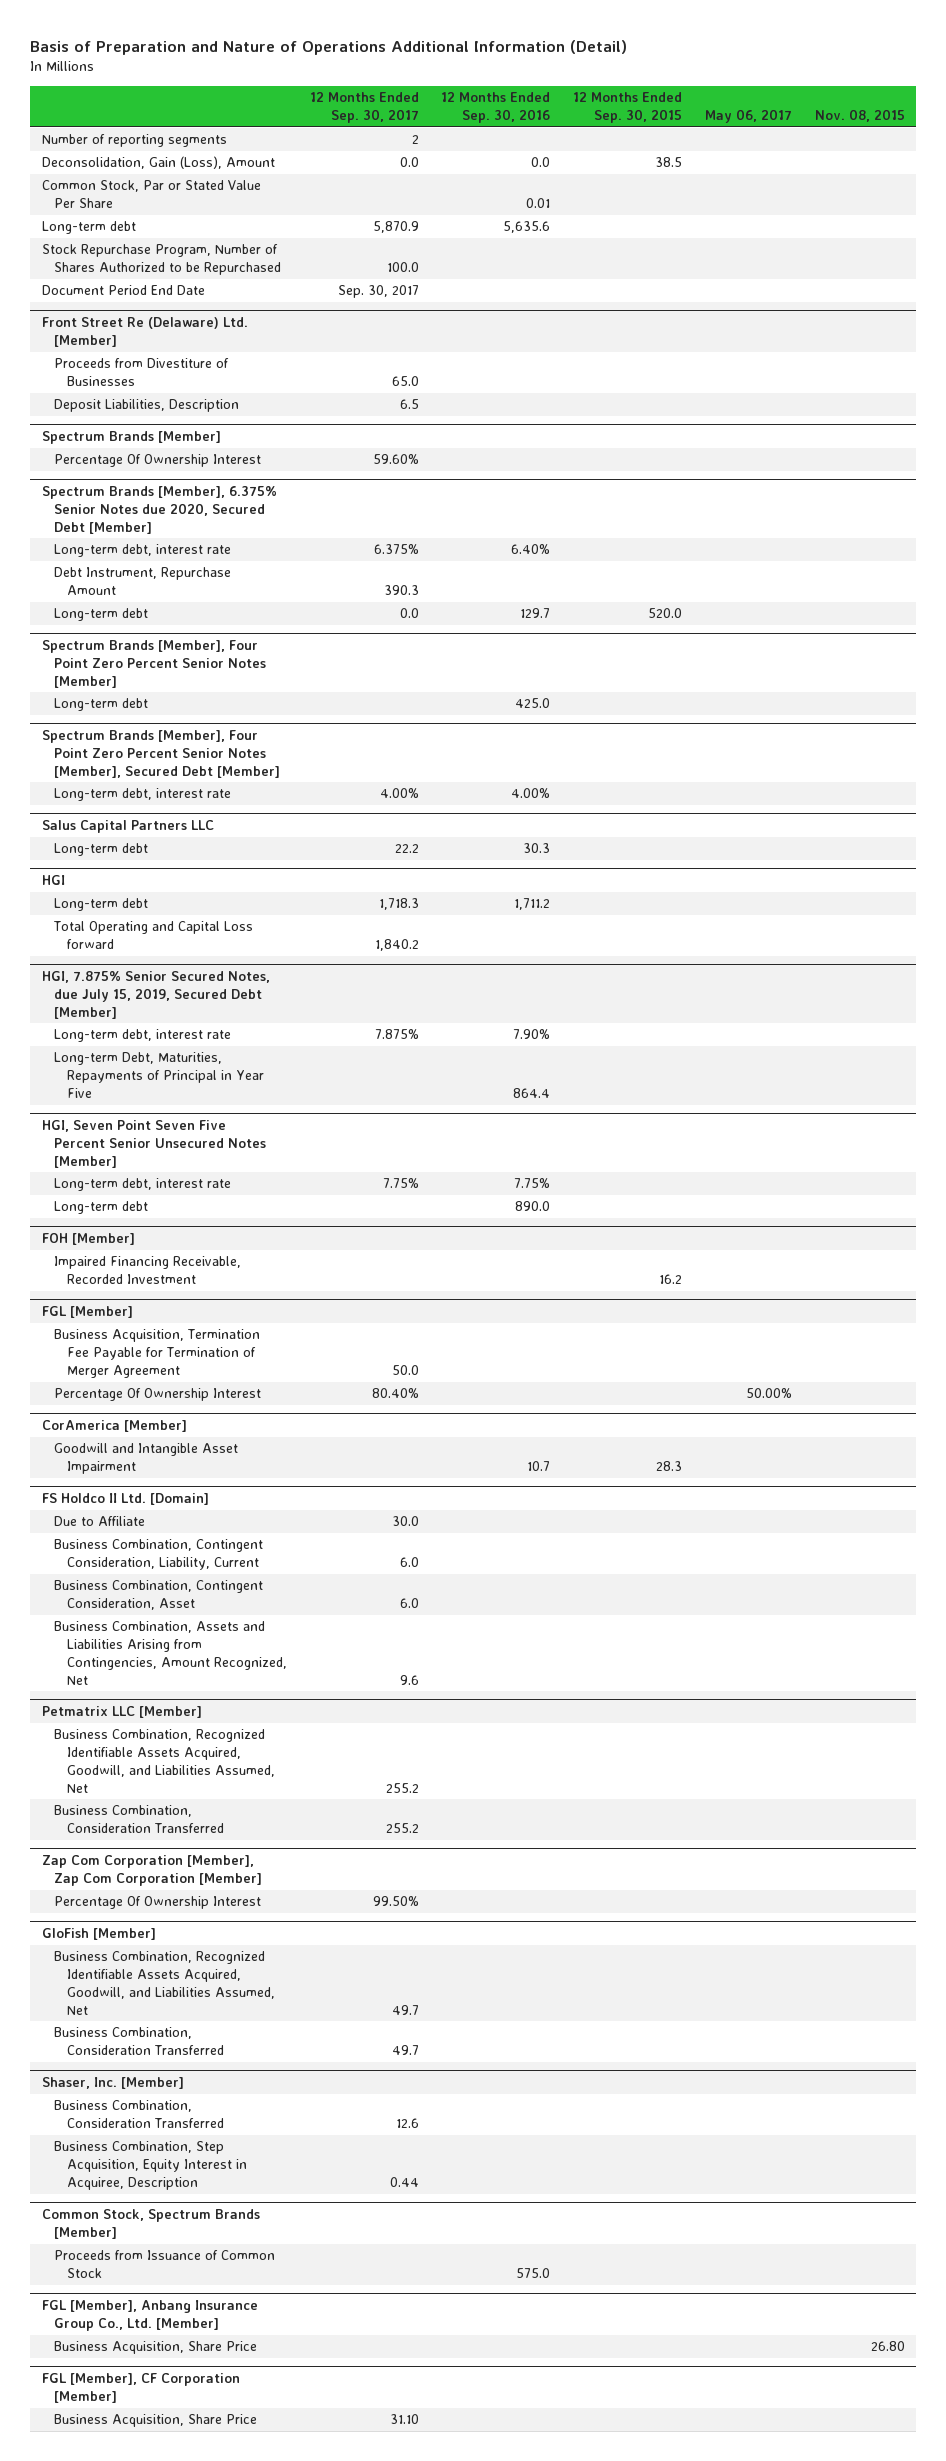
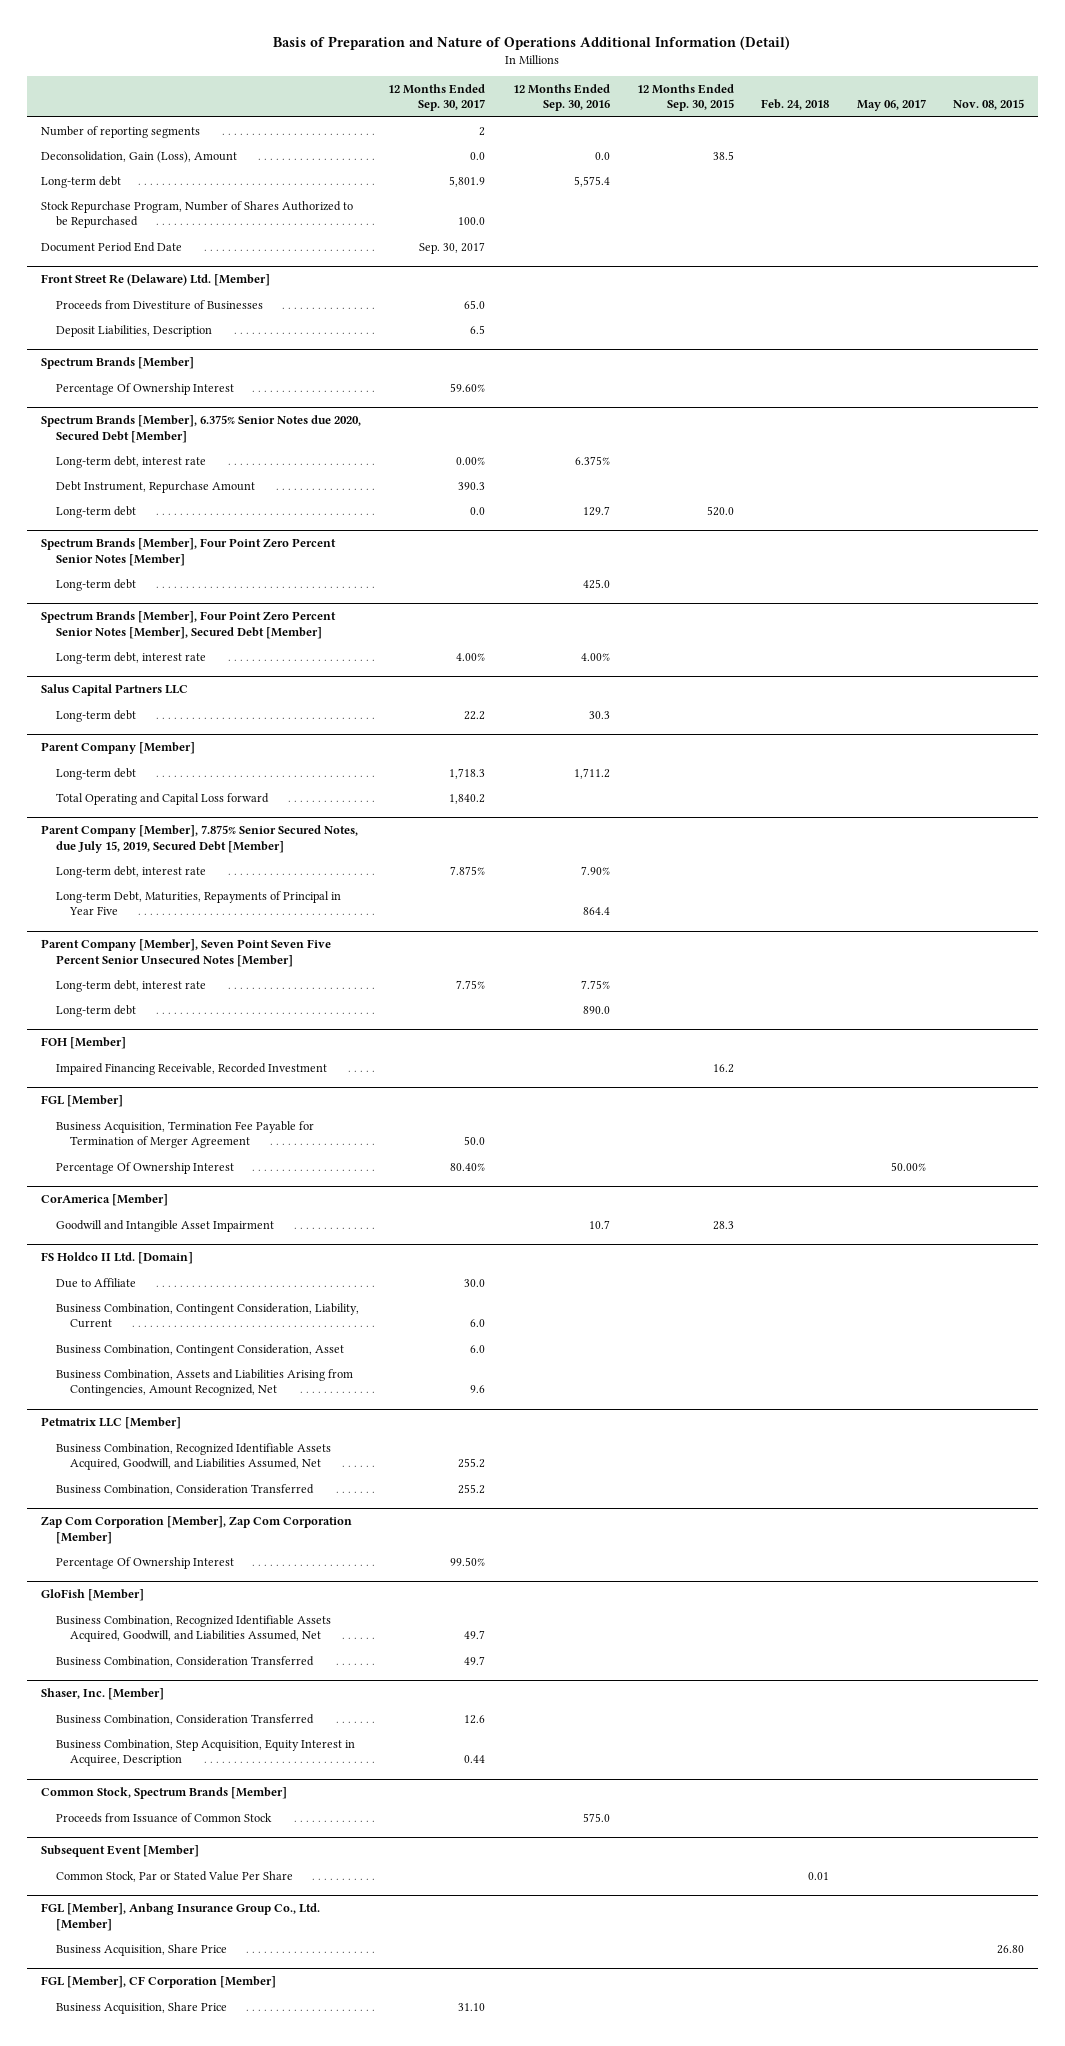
- | 12 Months Ended Sep. 30, 2017 | 12 Months Ended Sep. 30, 2016 | 12 Months Ended Sep. 30, 2015 | May 06, 2017 | Nov. 08, 2015
+ | 12 Months Ended Sep. 30, 2017 | 12 Months Ended Sep. 30, 2016 | 12 Months Ended Sep. 30, 2015 | Feb. 24, 2018 | May 06, 2017 | Nov. 08, 2015
- Common Stock, Par or Stated Value Per Share | | 0.01 | | |
- Long-term debt | 5,870.9 | 5,635.6 | | |
+ Long-term debt | 5,801.9 | 5,575.4 | | | |
@ Spectrum Brands [Member], 6.375% Senior Notes due 2020, Secured Debt [Member]
- Long-term debt, interest rate | 6.375% | 6.40% | | |
+ Long-term debt, interest rate | 0.00% | 6.375% | | | |
- HGI
+ Parent Company [Member]
- HGI, 7.875% Senior Secured Notes, due July 15, 2019, Secured Debt [Member]
+ Parent Company [Member], 7.875% Senior Secured Notes, due July 15, 2019, Secured Debt [Member]
- HGI, Seven Point Seven Five Percent Senior Unsecured Notes [Member]
+ Parent Company [Member], Seven Point Seven Five Percent Senior Unsecured Notes [Member]
+ Subsequent Event [Member]
+ Common Stock, Par or Stated Value Per Share | | | | 0.01 | |

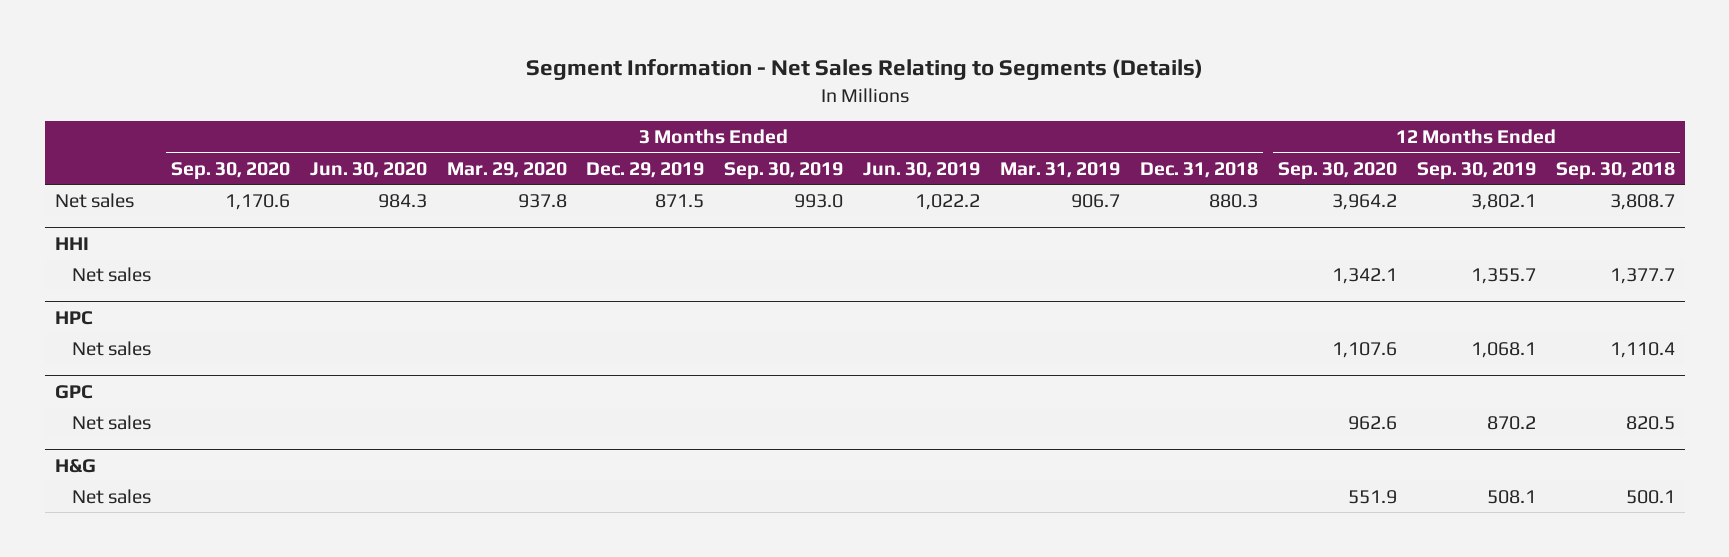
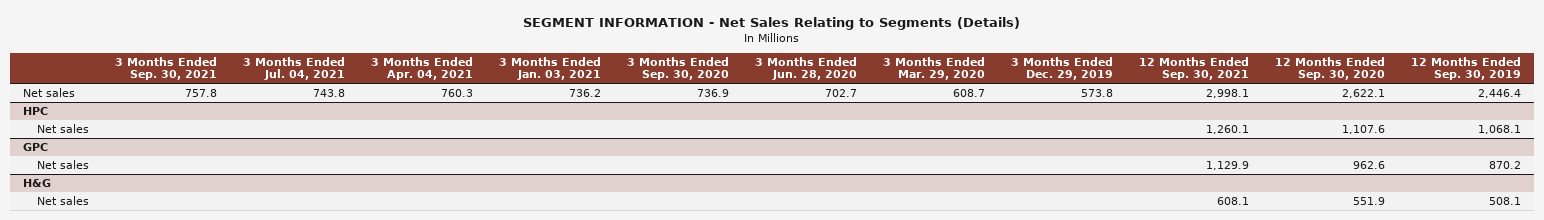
- Segment Information - Net Sales Relating to Segments (Details)
+ SEGMENT INFORMATION - Net Sales Relating to Segments (Details)
- | 3 Months Ended Sep. 30, 2020 | 3 Months Ended Jun. 30, 2020 | 3 Months Ended Mar. 29, 2020 | 3 Months Ended Dec. 29, 2019 | 3 Months Ended Sep. 30, 2019 | 3 Months Ended Jun. 30, 2019 | 3 Months Ended Mar. 31, 2019 | 3 Months Ended Dec. 31, 2018 | 12 Months Ended Sep. 30, 2020 | 12 Months Ended Sep. 30, 2019 | 12 Months Ended Sep. 30, 2018
+ | 3 Months Ended Sep. 30, 2021 | 3 Months Ended Jul. 04, 2021 | 3 Months Ended Apr. 04, 2021 | 3 Months Ended Jan. 03, 2021 | 3 Months Ended Sep. 30, 2020 | 3 Months Ended Jun. 28, 2020 | 3 Months Ended Mar. 29, 2020 | 3 Months Ended Dec. 29, 2019 | 12 Months Ended Sep. 30, 2021 | 12 Months Ended Sep. 30, 2020 | 12 Months Ended Sep. 30, 2019
- Net sales | 1,170.6 | 984.3 | 937.8 | 871.5 | 993.0 | 1,022.2 | 906.7 | 880.3 | 3,964.2 | 3,802.1 | 3,808.7
- HHI
- Net sales | | | | | | | | | 1,342.1 | 1,355.7 | 1,377.7
+ Net sales | 757.8 | 743.8 | 760.3 | 736.2 | 736.9 | 702.7 | 608.7 | 573.8 | 2,998.1 | 2,622.1 | 2,446.4

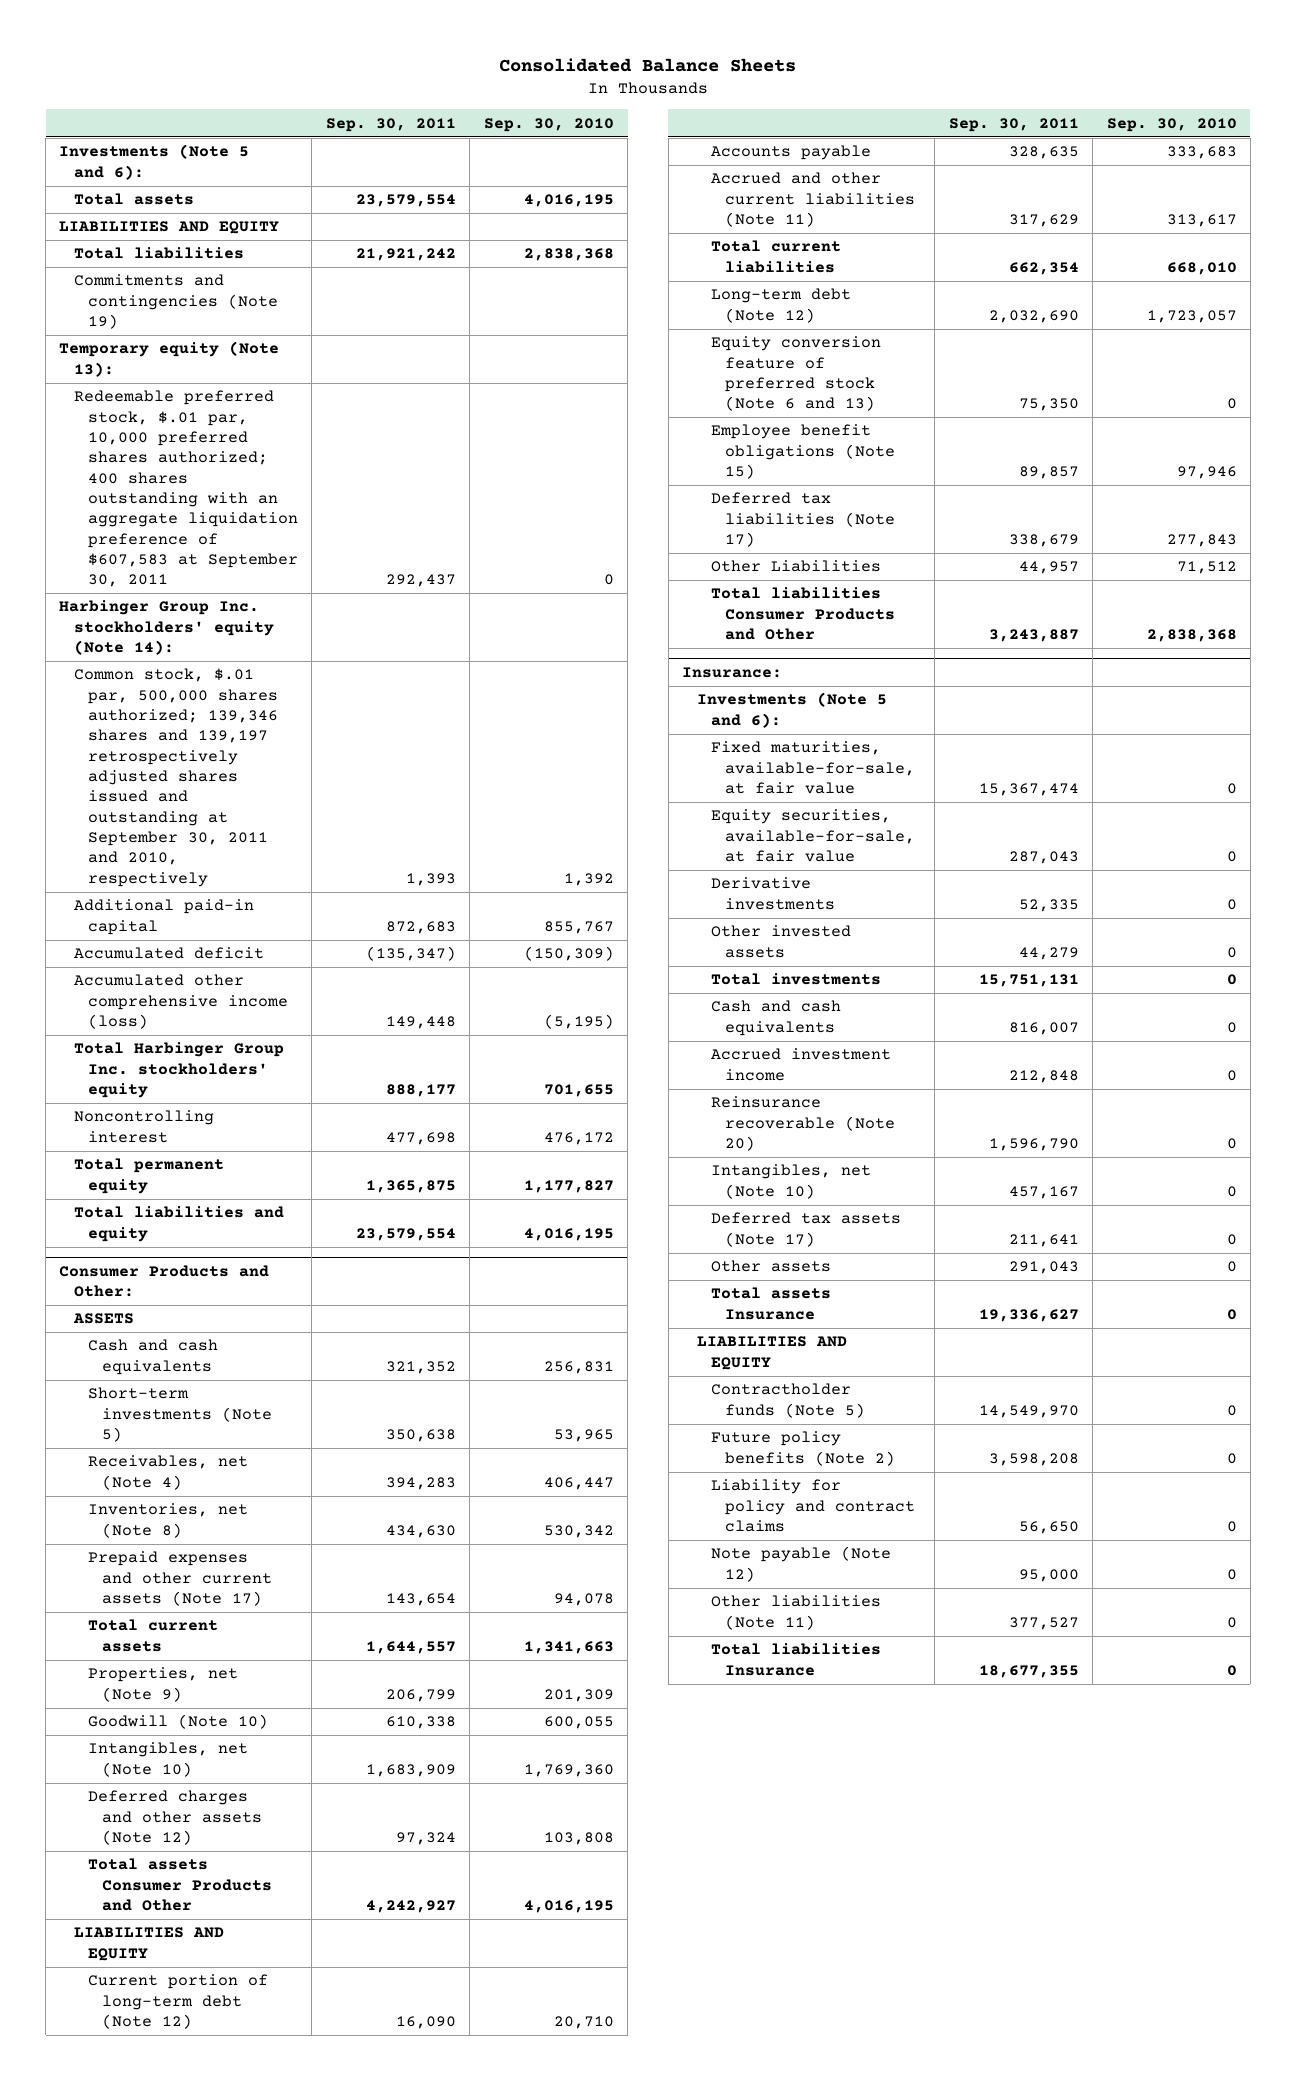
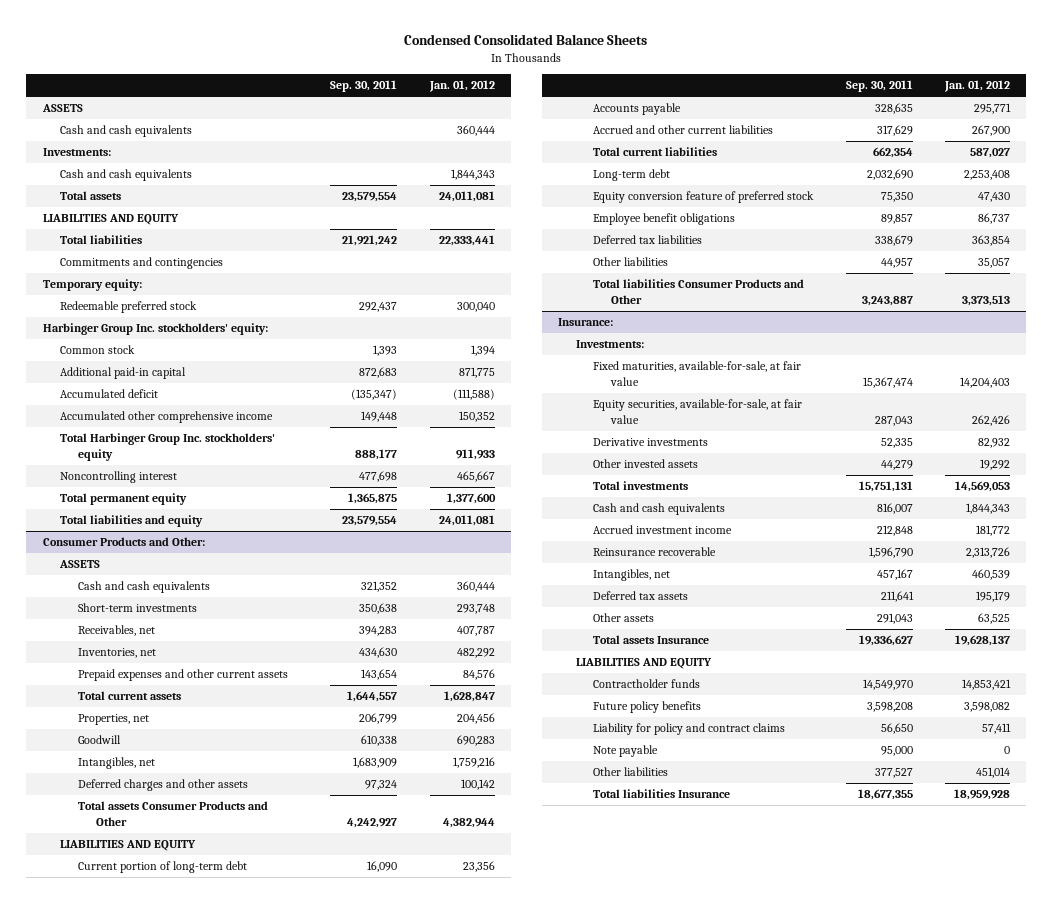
- Consolidated Balance Sheets
+ Condensed Consolidated Balance Sheets
- | Sep. 30, 2011 | Sep. 30, 2010
+ | Sep. 30, 2011 | Jan. 01, 2012
- Investments (Note 5 and 6):
+ ASSETS
+ Cash and cash equivalents | | 360,444
+ Investments:
+ Cash and cash equivalents | | 1,844,343
- Commitments and contingencies (Note 19)
- Temporary equity (Note 13):
- Redeemable preferred stock, $.01 par, 10,000 preferred shares authorized; 400 shares outstanding with an aggregate liquidation preference of $607,583 at September 30, 2011 | 292,437 | 0
- Harbinger Group Inc. stockholders' equity (Note 14):
- Common stock, $.01 par, 500,000 shares authorized; 139,346 shares and 139,197 retrospectively adjusted shares issued and outstanding at September 30, 2011 and 2010, respectively | 1,393 | 1,392
+ Commitments and contingencies
+ Temporary equity:
+ Redeemable preferred stock | 292,437 | 300,040
+ Harbinger Group Inc. stockholders' equity:
+ Common stock | 1,393 | 1,394
- Accumulated other comprehensive income (loss) | 149,448 | (5,195)
+ Accumulated other comprehensive income | 149,448 | 150,352
@ Consumer Products and Other:
- Short-term investments (Note 5) | 350,638 | 53,965
- Receivables, net (Note 4) | 394,283 | 406,447
- Inventories, net (Note 8) | 434,630 | 530,342
- Prepaid expenses and other current assets (Note 17) | 143,654 | 94,078
+ Short-term investments | 350,638 | 293,748
+ Receivables, net | 394,283 | 407,787
+ Inventories, net | 434,630 | 482,292
+ Prepaid expenses and other current assets | 143,654 | 84,576
- Properties, net (Note 9) | 206,799 | 201,309
- Goodwill (Note 10) | 610,338 | 600,055
- Intangibles, net (Note 10) | 1,683,909 | 1,769,360
- Deferred charges and other assets (Note 12) | 97,324 | 103,808
+ Properties, net | 206,799 | 204,456
+ Goodwill | 610,338 | 690,283
+ Intangibles, net | 1,683,909 | 1,759,216
+ Deferred charges and other assets | 97,324 | 100,142
- Current portion of long-term debt (Note 12) | 16,090 | 20,710
+ Current portion of long-term debt | 16,090 | 23,356
- Accrued and other current liabilities (Note 11) | 317,629 | 313,617
+ Accrued and other current liabilities | 317,629 | 267,900
- Long-term debt (Note 12) | 2,032,690 | 1,723,057
- Equity conversion feature of preferred stock (Note 6 and 13) | 75,350 | 0
- Employee benefit obligations (Note 15) | 89,857 | 97,946
- Deferred tax liabilities (Note 17) | 338,679 | 277,843
- Other Liabilities | 44,957 | 71,512
+ Long-term debt | 2,032,690 | 2,253,408
+ Equity conversion feature of preferred stock | 75,350 | 47,430
+ Employee benefit obligations | 89,857 | 86,737
+ Deferred tax liabilities | 338,679 | 363,854
+ Other liabilities | 44,957 | 35,057
@ Insurance:
- Investments (Note 5 and 6):
+ Investments:
- Reinsurance recoverable (Note 20) | 1,596,790 | 0
- Intangibles, net (Note 10) | 457,167 | 0
- Deferred tax assets (Note 17) | 211,641 | 0
+ Reinsurance recoverable | 1,596,790 | 2,313,726
+ Intangibles, net | 457,167 | 460,539
+ Deferred tax assets | 211,641 | 195,179
- Contractholder funds (Note 5) | 14,549,970 | 0
- Future policy benefits (Note 2) | 3,598,208 | 0
+ Contractholder funds | 14,549,970 | 14,853,421
+ Future policy benefits | 3,598,208 | 3,598,082
- Note payable (Note 12) | 95,000 | 0
- Other liabilities (Note 11) | 377,527 | 0
+ Note payable | 95,000 | 0
+ Other liabilities | 377,527 | 451,014

